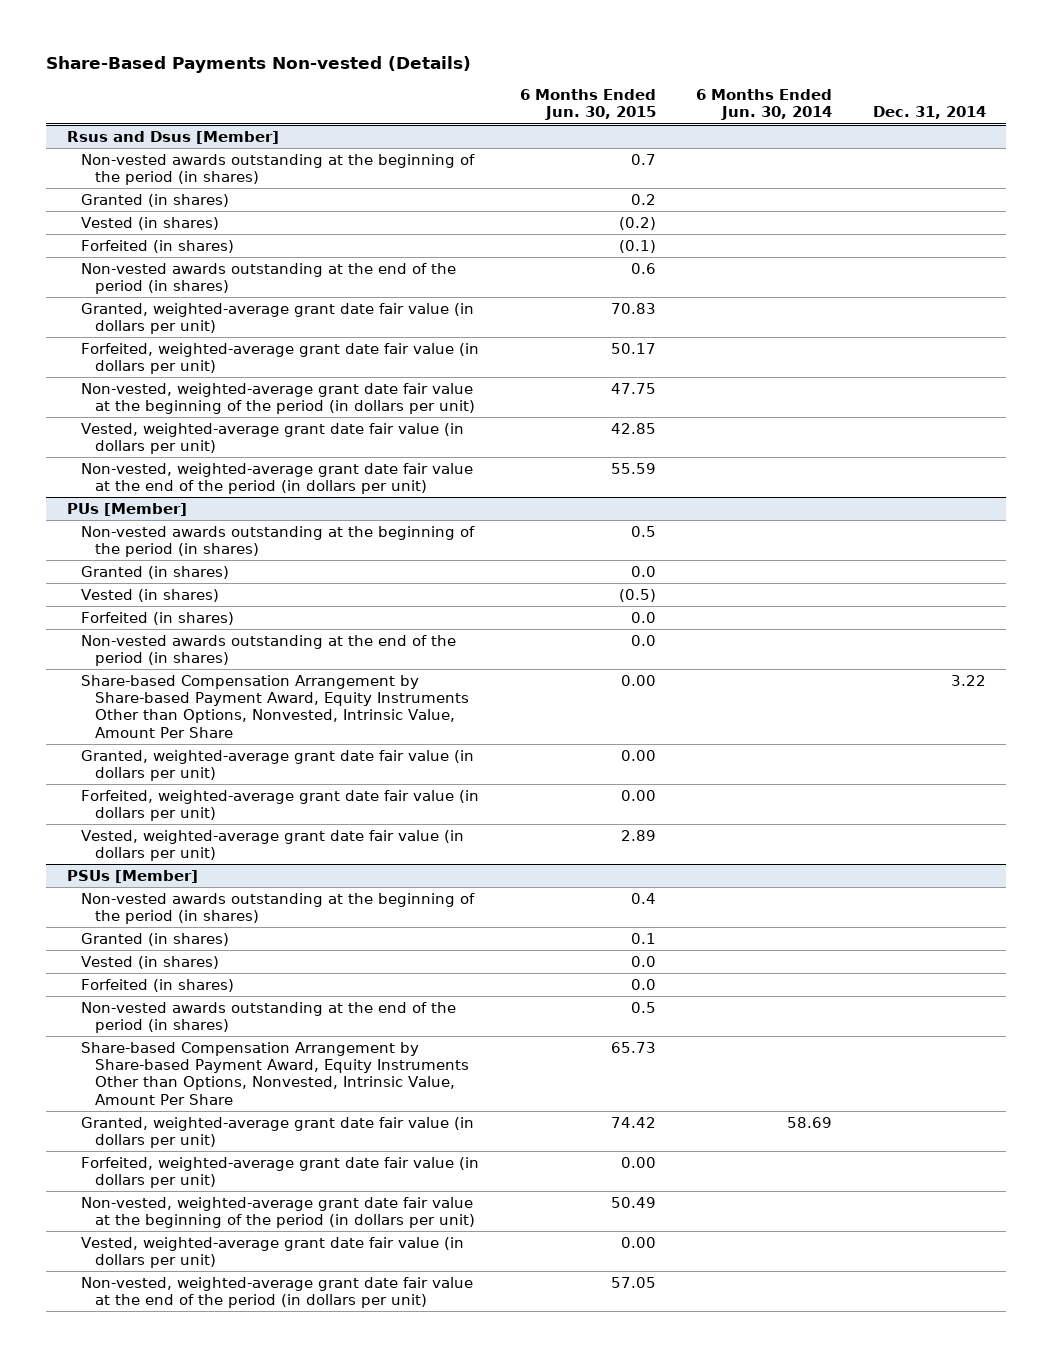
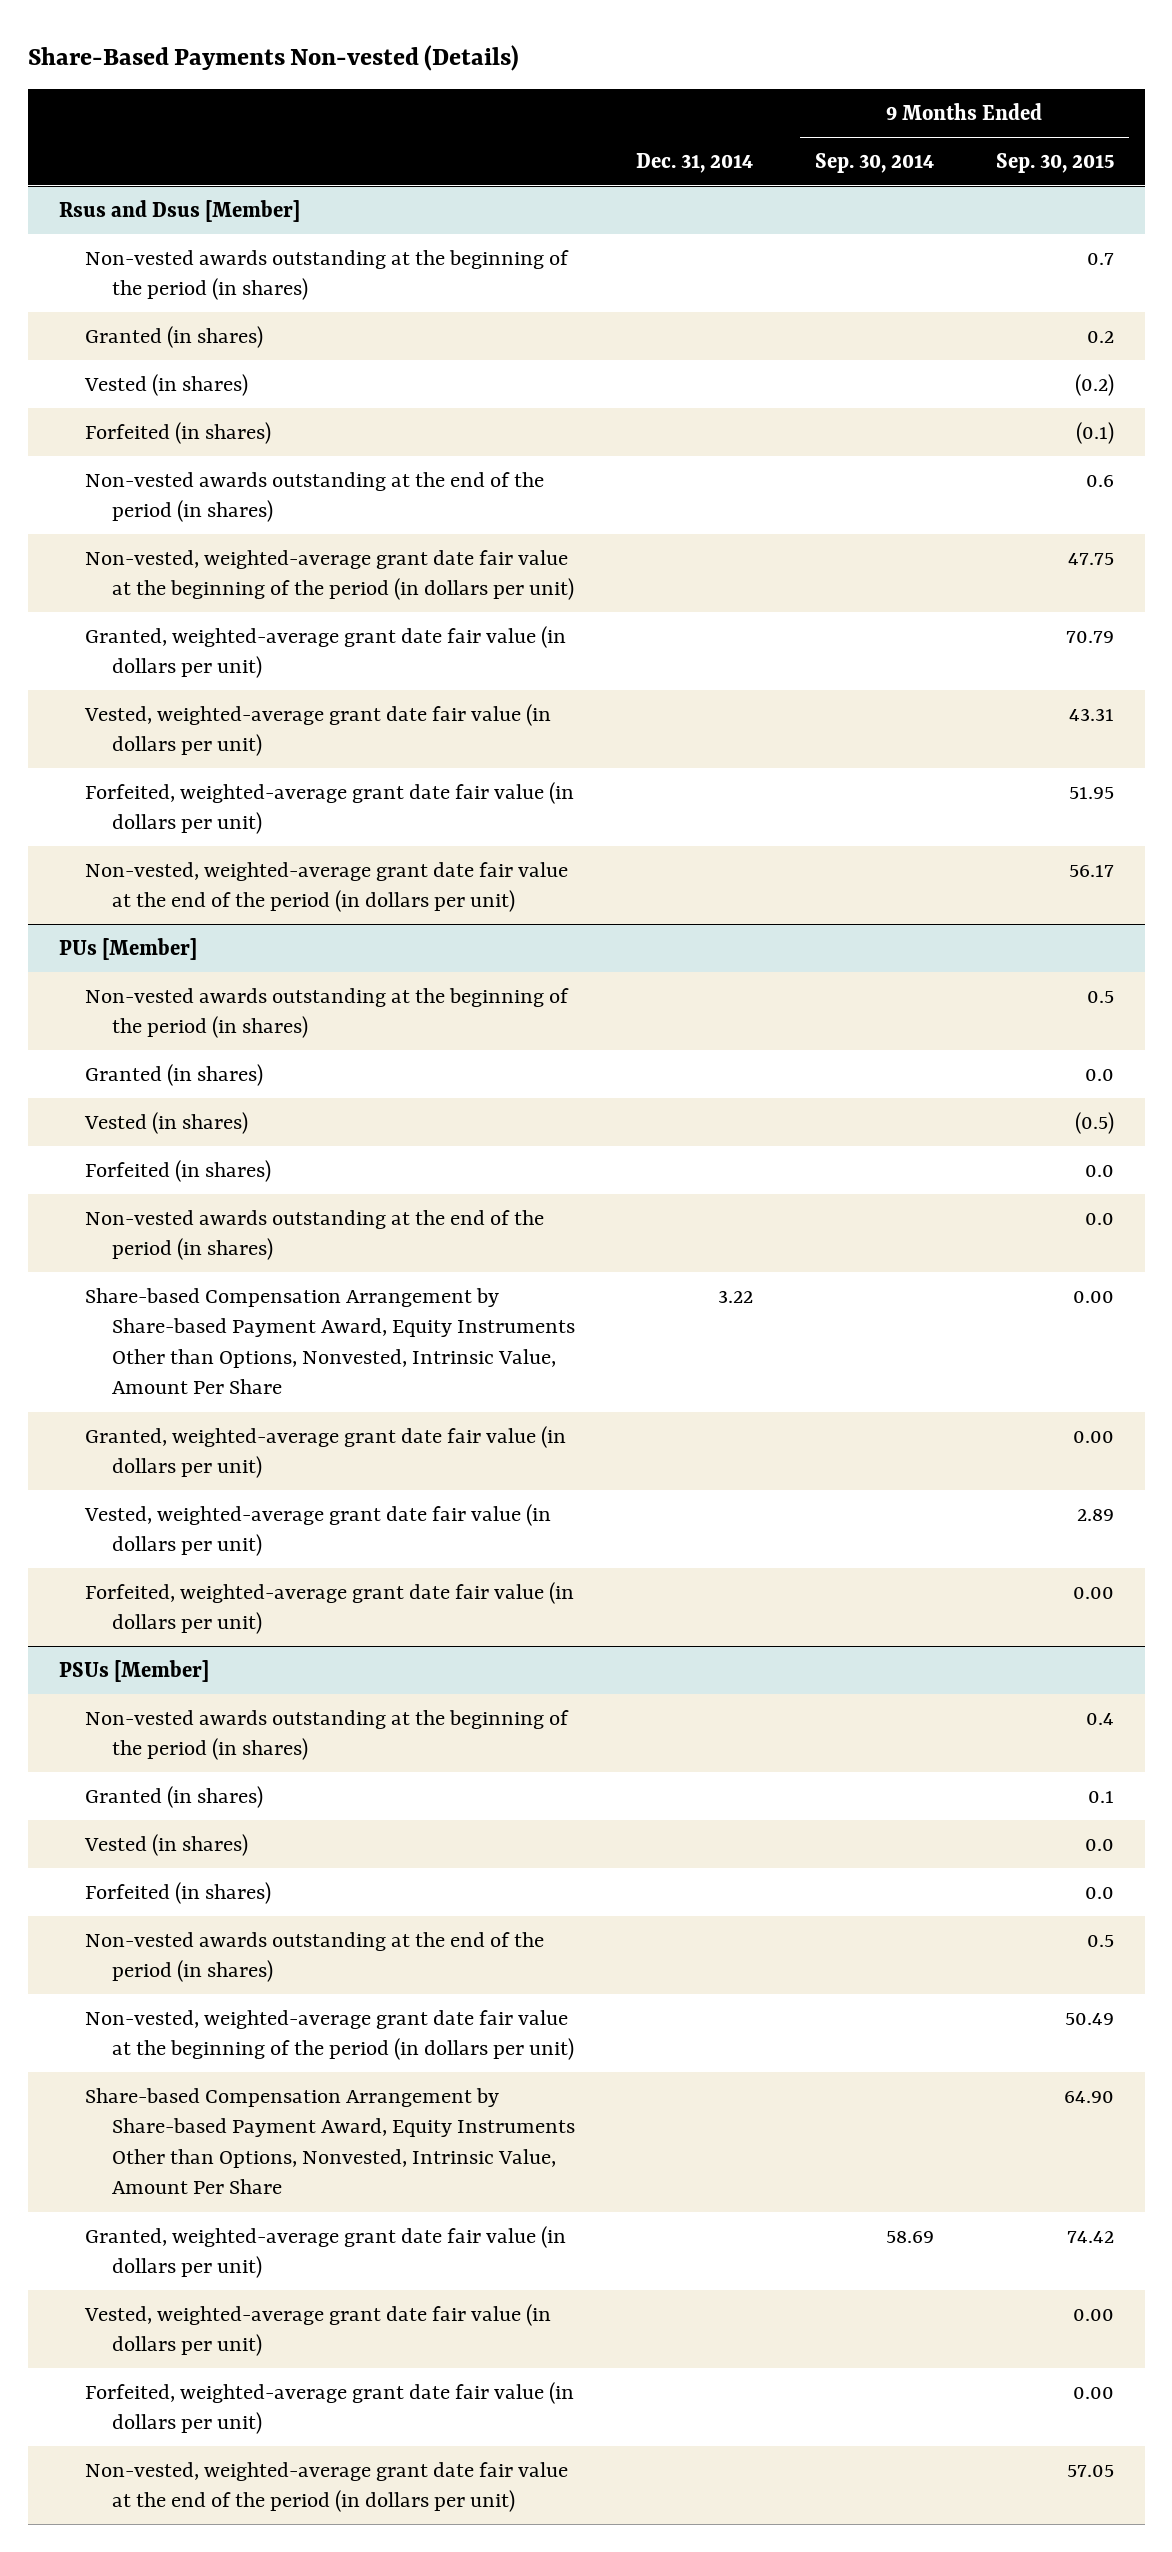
- | 6 Months Ended Jun. 30, 2015 | 6 Months Ended Jun. 30, 2014 | Dec. 31, 2014
+ | Dec. 31, 2014 | 9 Months Ended Sep. 30, 2014 | 9 Months Ended Sep. 30, 2015
@ Rsus and Dsus [Member]
moved down: Granted, weighted-average grant date fair value (in dollars per unit) | | | 70.79
moved down: Forfeited, weighted-average grant date fair value (in dollars per unit) | | | 51.95
@ PUs [Member]
moved down: Forfeited, weighted-average grant date fair value (in dollars per unit) | | | 0.00
@ PSUs [Member]
moved up: Non-vested, weighted-average grant date fair value at the beginning of the period (in dollars per unit) | | | 50.49
moved down: Forfeited, weighted-average grant date fair value (in dollars per unit) | | | 0.00

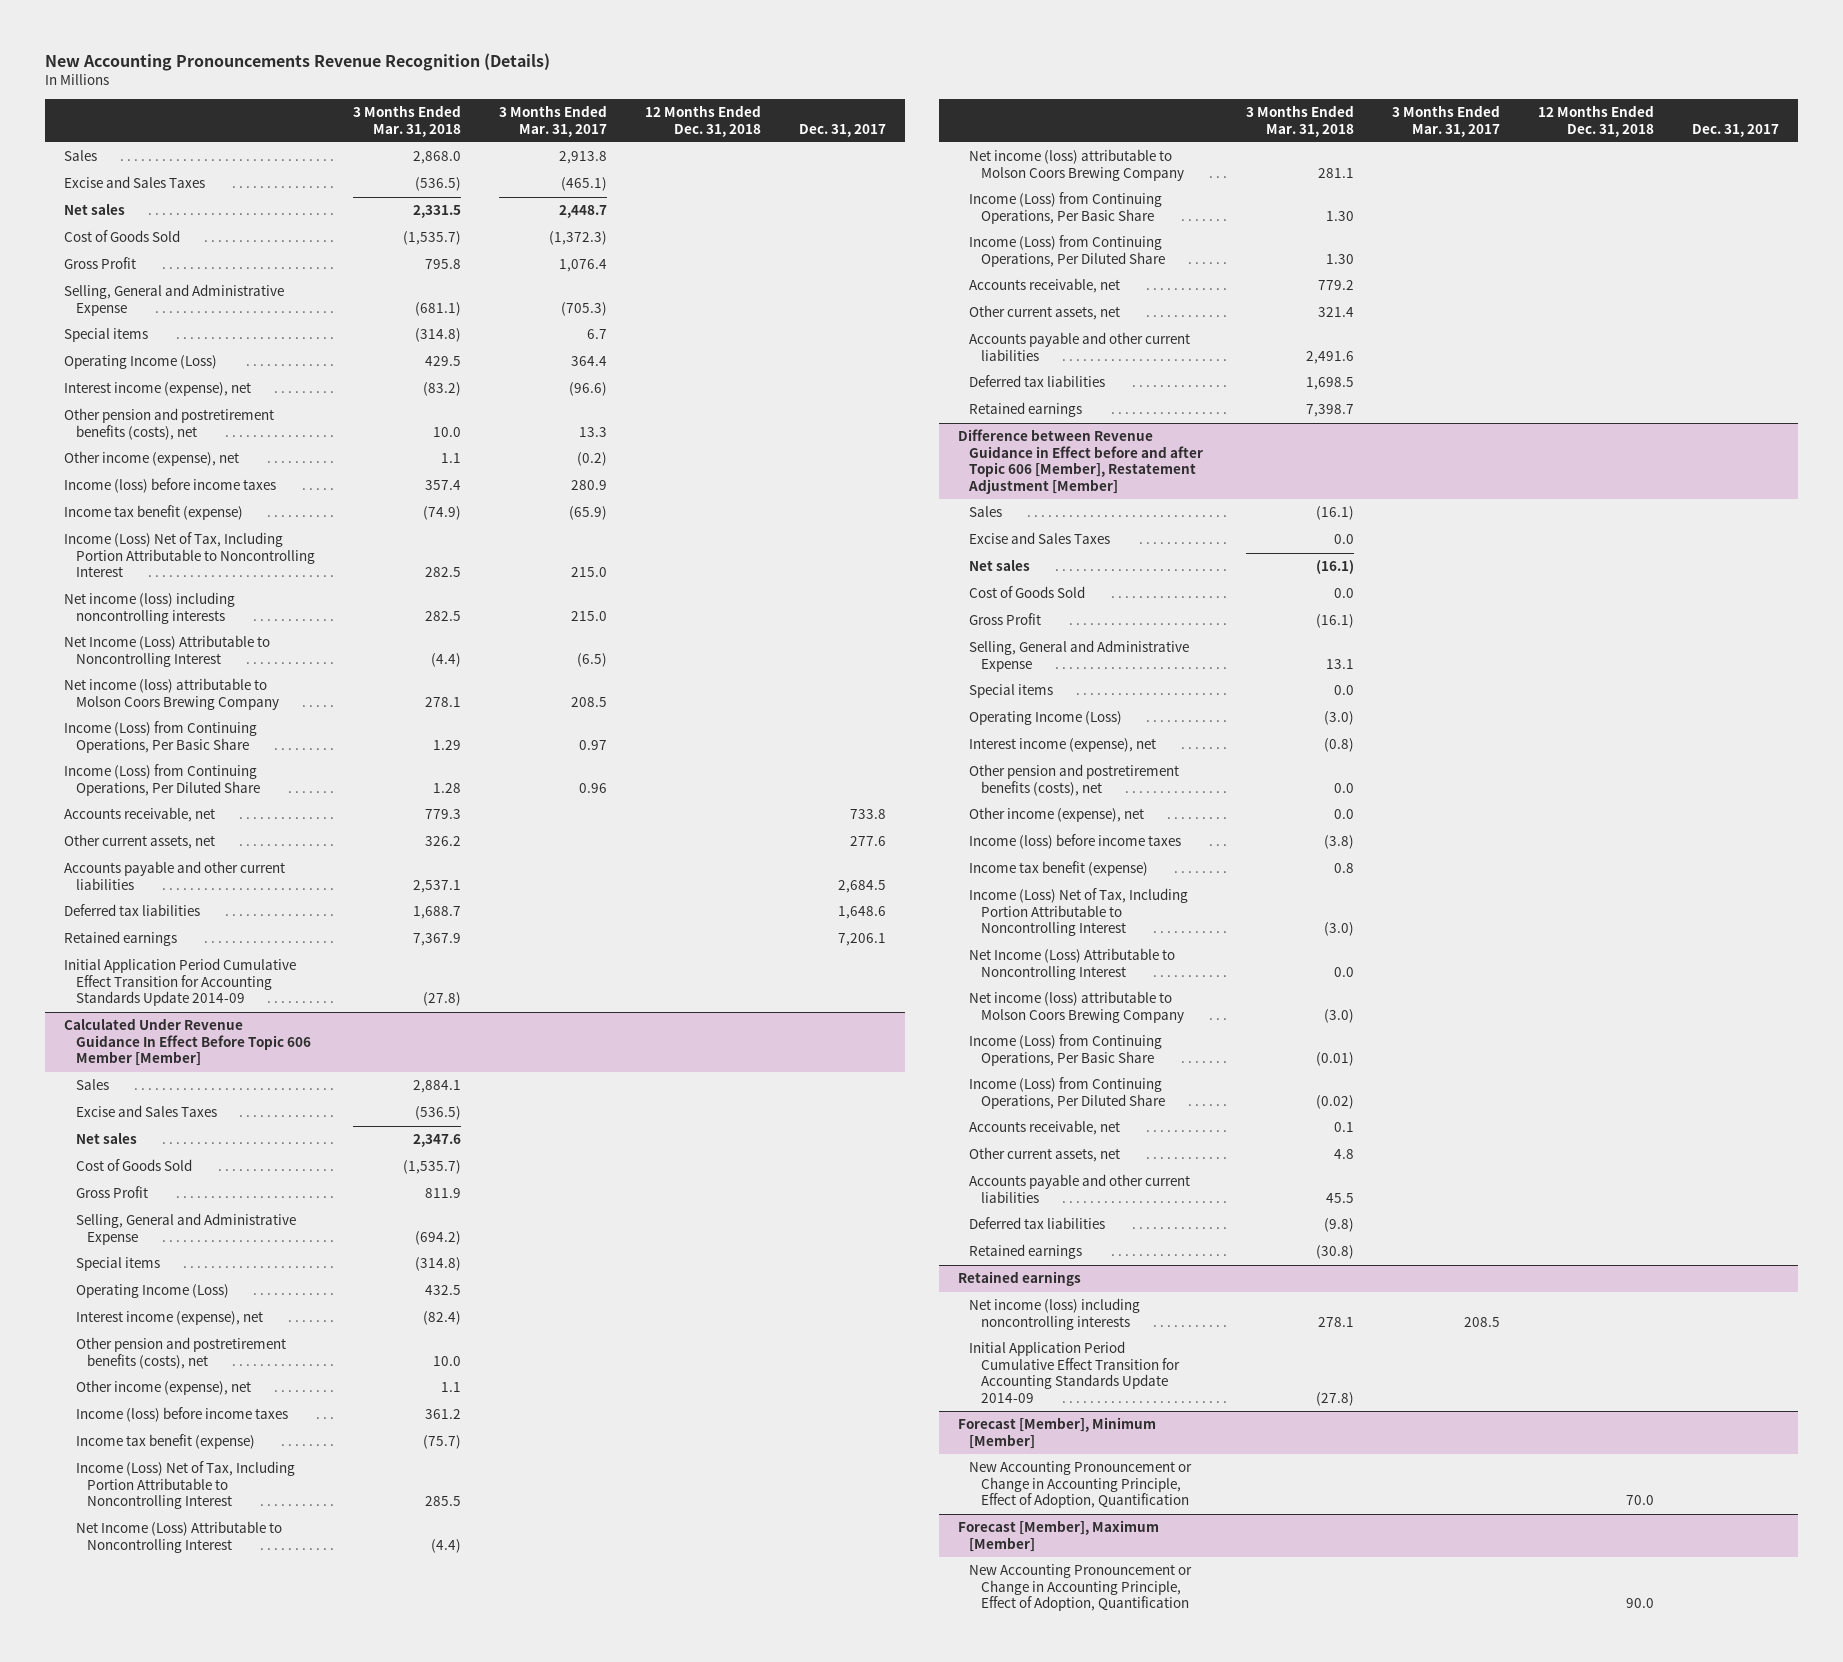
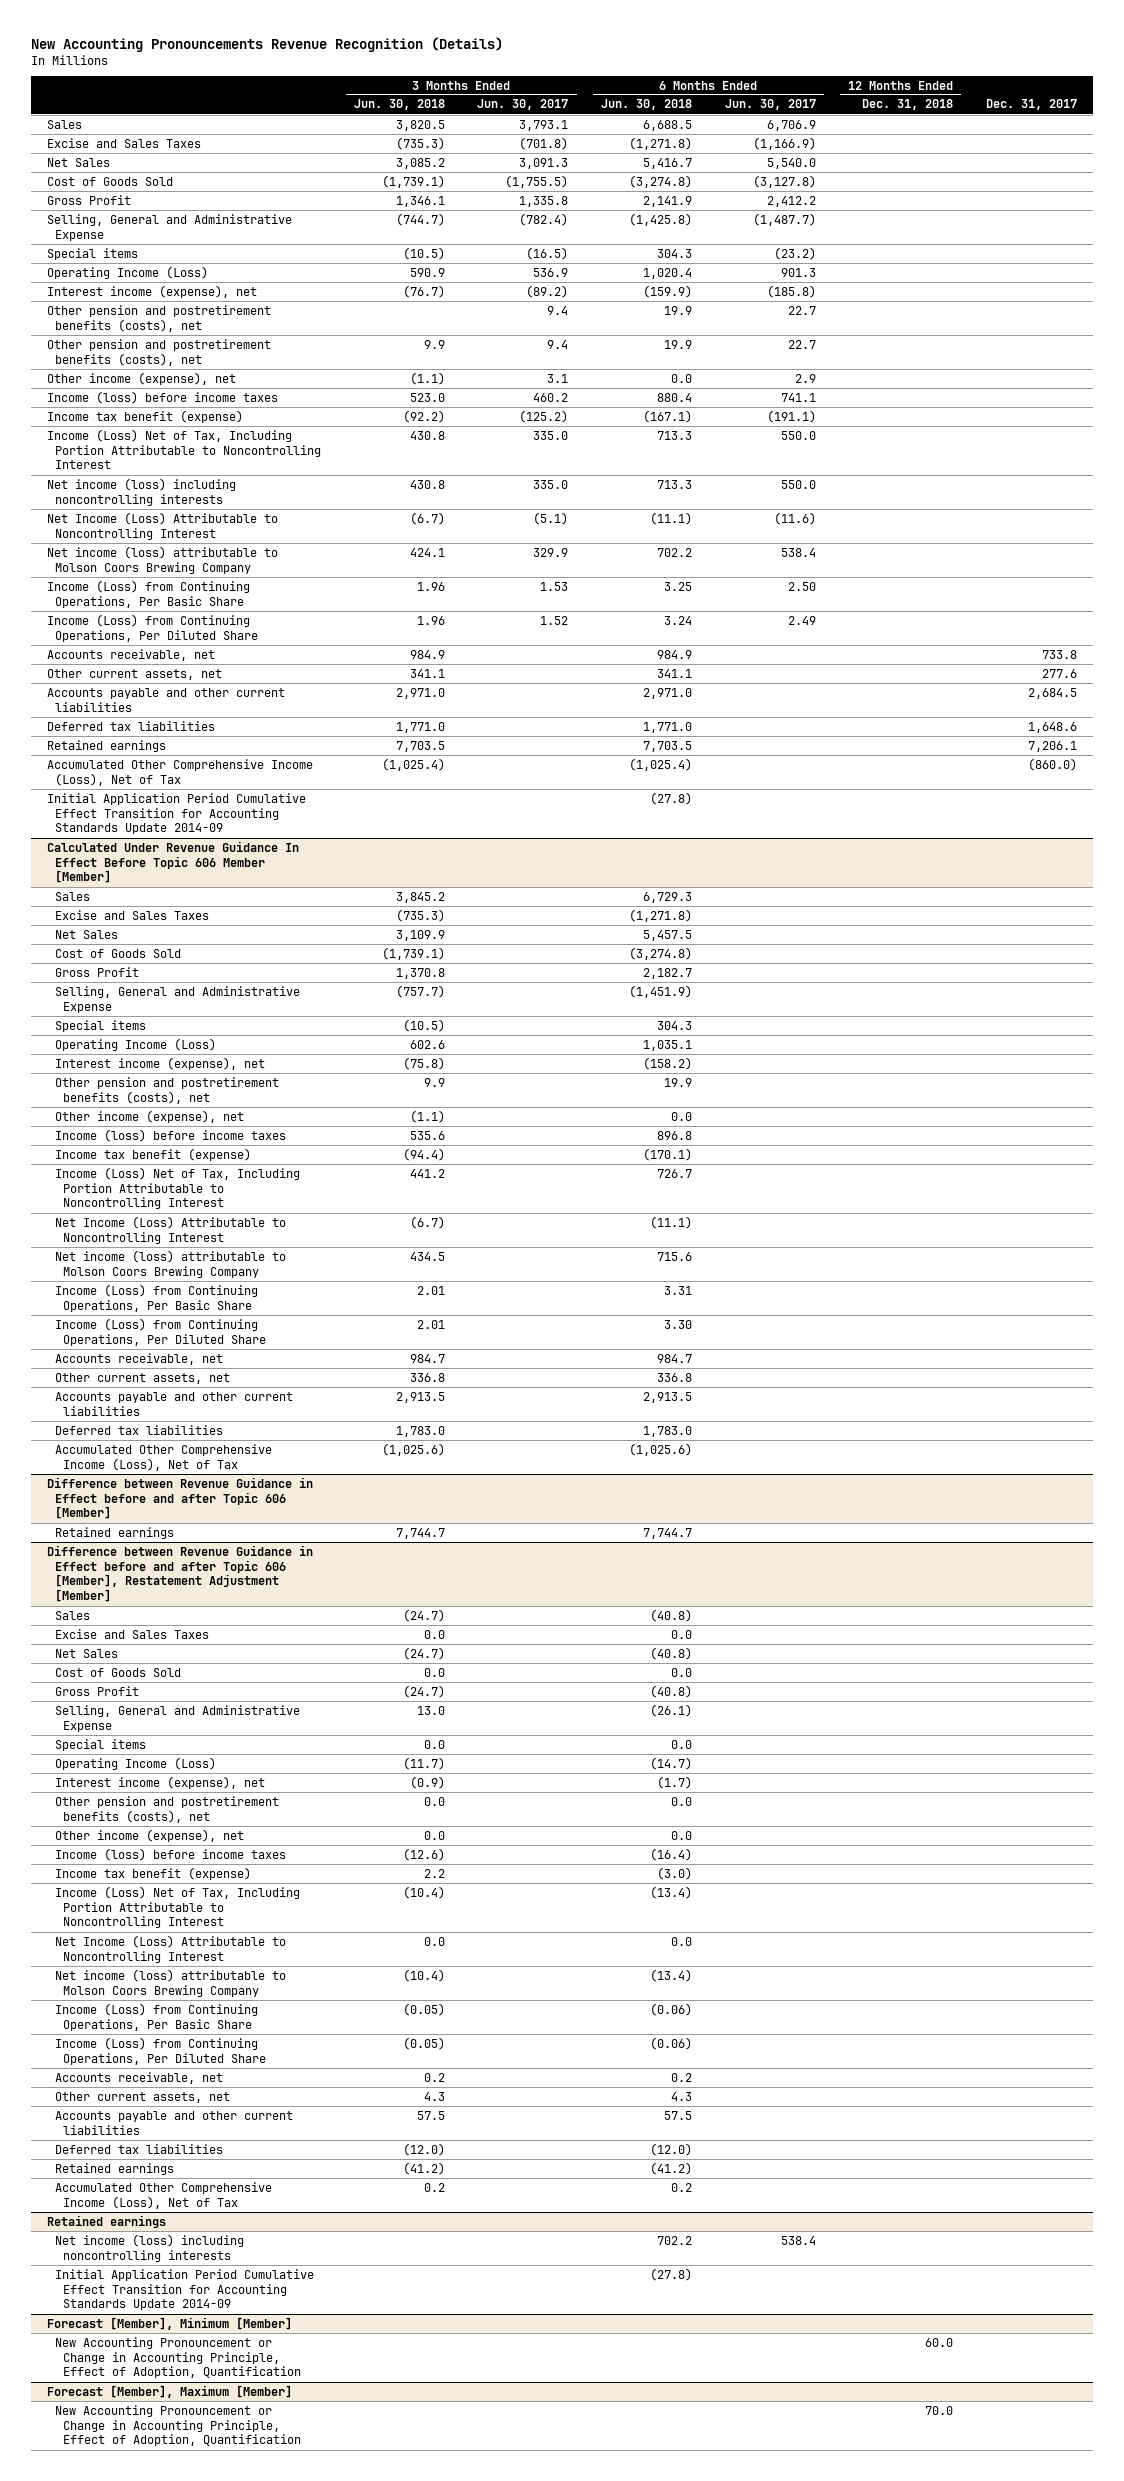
- | 3 Months Ended Mar. 31, 2018 | 3 Months Ended Mar. 31, 2017 | 12 Months Ended Dec. 31, 2018 | Dec. 31, 2017
+ | 3 Months Ended Jun. 30, 2018 | 3 Months Ended Jun. 30, 2017 | 6 Months Ended Jun. 30, 2018 | 6 Months Ended Jun. 30, 2017 | 12 Months Ended Dec. 31, 2018 | Dec. 31, 2017
- Net sales | 2,331.5 | 2,448.7 | |
+ Net Sales | 3,085.2 | 3,091.3 | 5,416.7 | 5,540.0 | |
+ Other pension and postretirement benefits (costs), net | 9.9 | 9.4 | 19.9 | 22.7 | |
+ Accumulated Other Comprehensive Income (Loss), Net of Tax | (1,025.4) | | (1,025.4) | | | (860.0)
@ Calculated Under Revenue Guidance In Effect Before Topic 606 Member [Member]
- Net sales | 2,347.6 | | |
+ Net Sales | 3,109.9 | | 5,457.5 | | |
- Retained earnings | 7,398.7 | | |
+ Accumulated Other Comprehensive Income (Loss), Net of Tax | (1,025.6) | | (1,025.6) | | |
+ Difference between Revenue Guidance in Effect before and after Topic 606 [Member]
+ Retained earnings | 7,744.7 | | 7,744.7 | | |
@ Difference between Revenue Guidance in Effect before and after Topic 606 [Member], Restatement Adjustment [Member]
- Net sales | (16.1) | | |
+ Net Sales | (24.7) | | (40.8) | | |
+ Accumulated Other Comprehensive Income (Loss), Net of Tax | 0.2 | | 0.2 | | |
@ Forecast [Member], Minimum [Member]
- New Accounting Pronouncement or Change in Accounting Principle, Effect of Adoption, Quantification | | | 70.0 |
+ New Accounting Pronouncement or Change in Accounting Principle, Effect of Adoption, Quantification | | | | | 60.0 |
@ Forecast [Member], Maximum [Member]
- New Accounting Pronouncement or Change in Accounting Principle, Effect of Adoption, Quantification | | | 90.0 |
+ New Accounting Pronouncement or Change in Accounting Principle, Effect of Adoption, Quantification | | | | | 70.0 |

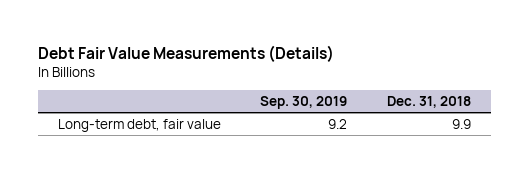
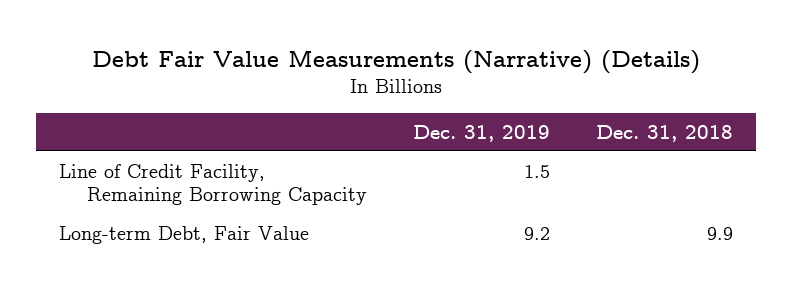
- Debt Fair Value Measurements (Details)
+ Debt Fair Value Measurements (Narrative) (Details)
- | Sep. 30, 2019 | Dec. 31, 2018
+ | Dec. 31, 2019 | Dec. 31, 2018
- Long-term debt, fair value | 9.2 | 9.9
+ Line of Credit Facility, Remaining Borrowing Capacity | 1.5 |
+ Long-term Debt, Fair Value | 9.2 | 9.9

